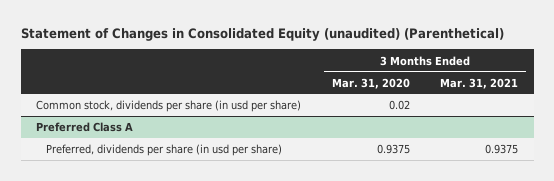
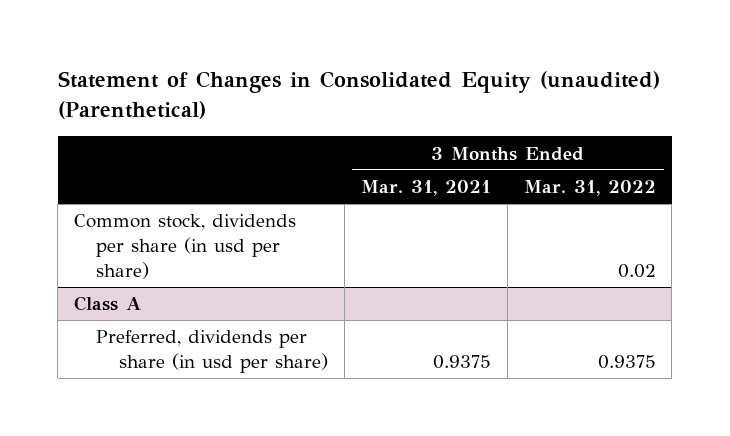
- | 3 Months Ended Mar. 31, 2020 | 3 Months Ended Mar. 31, 2021
+ | 3 Months Ended Mar. 31, 2021 | 3 Months Ended Mar. 31, 2022
- Preferred Class A
+ Class A

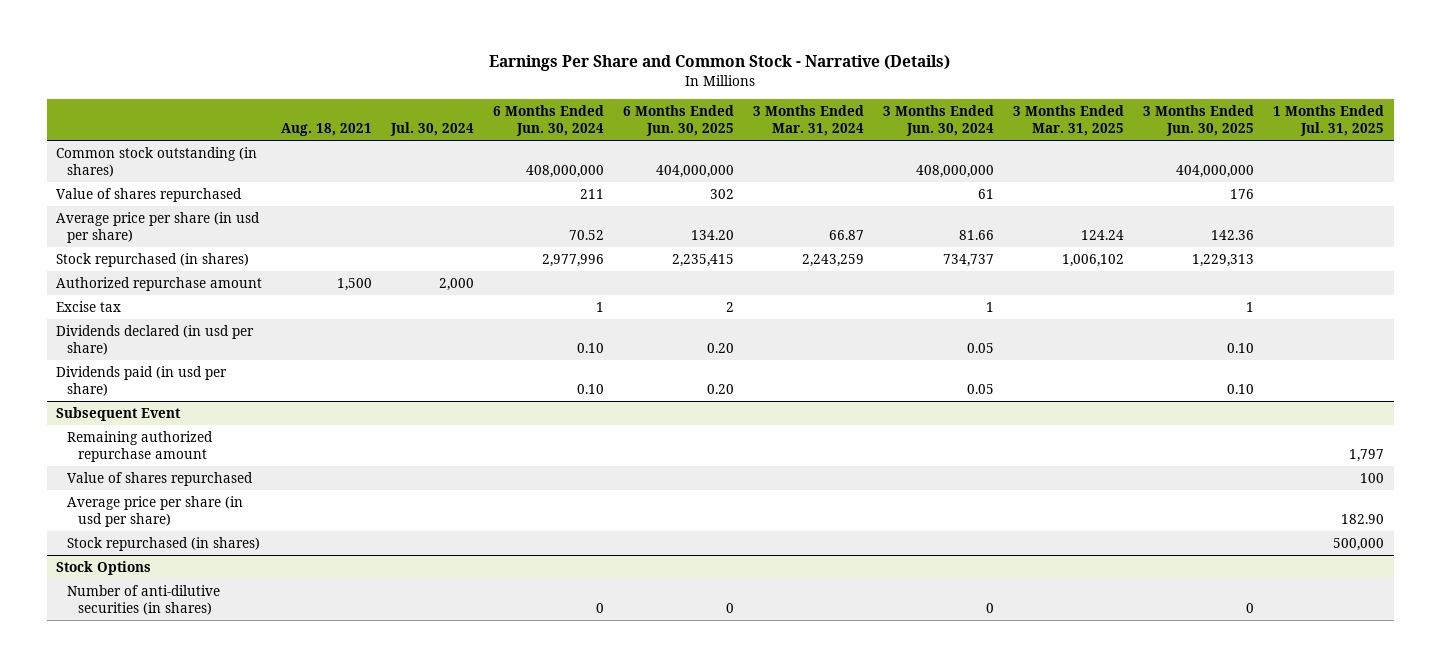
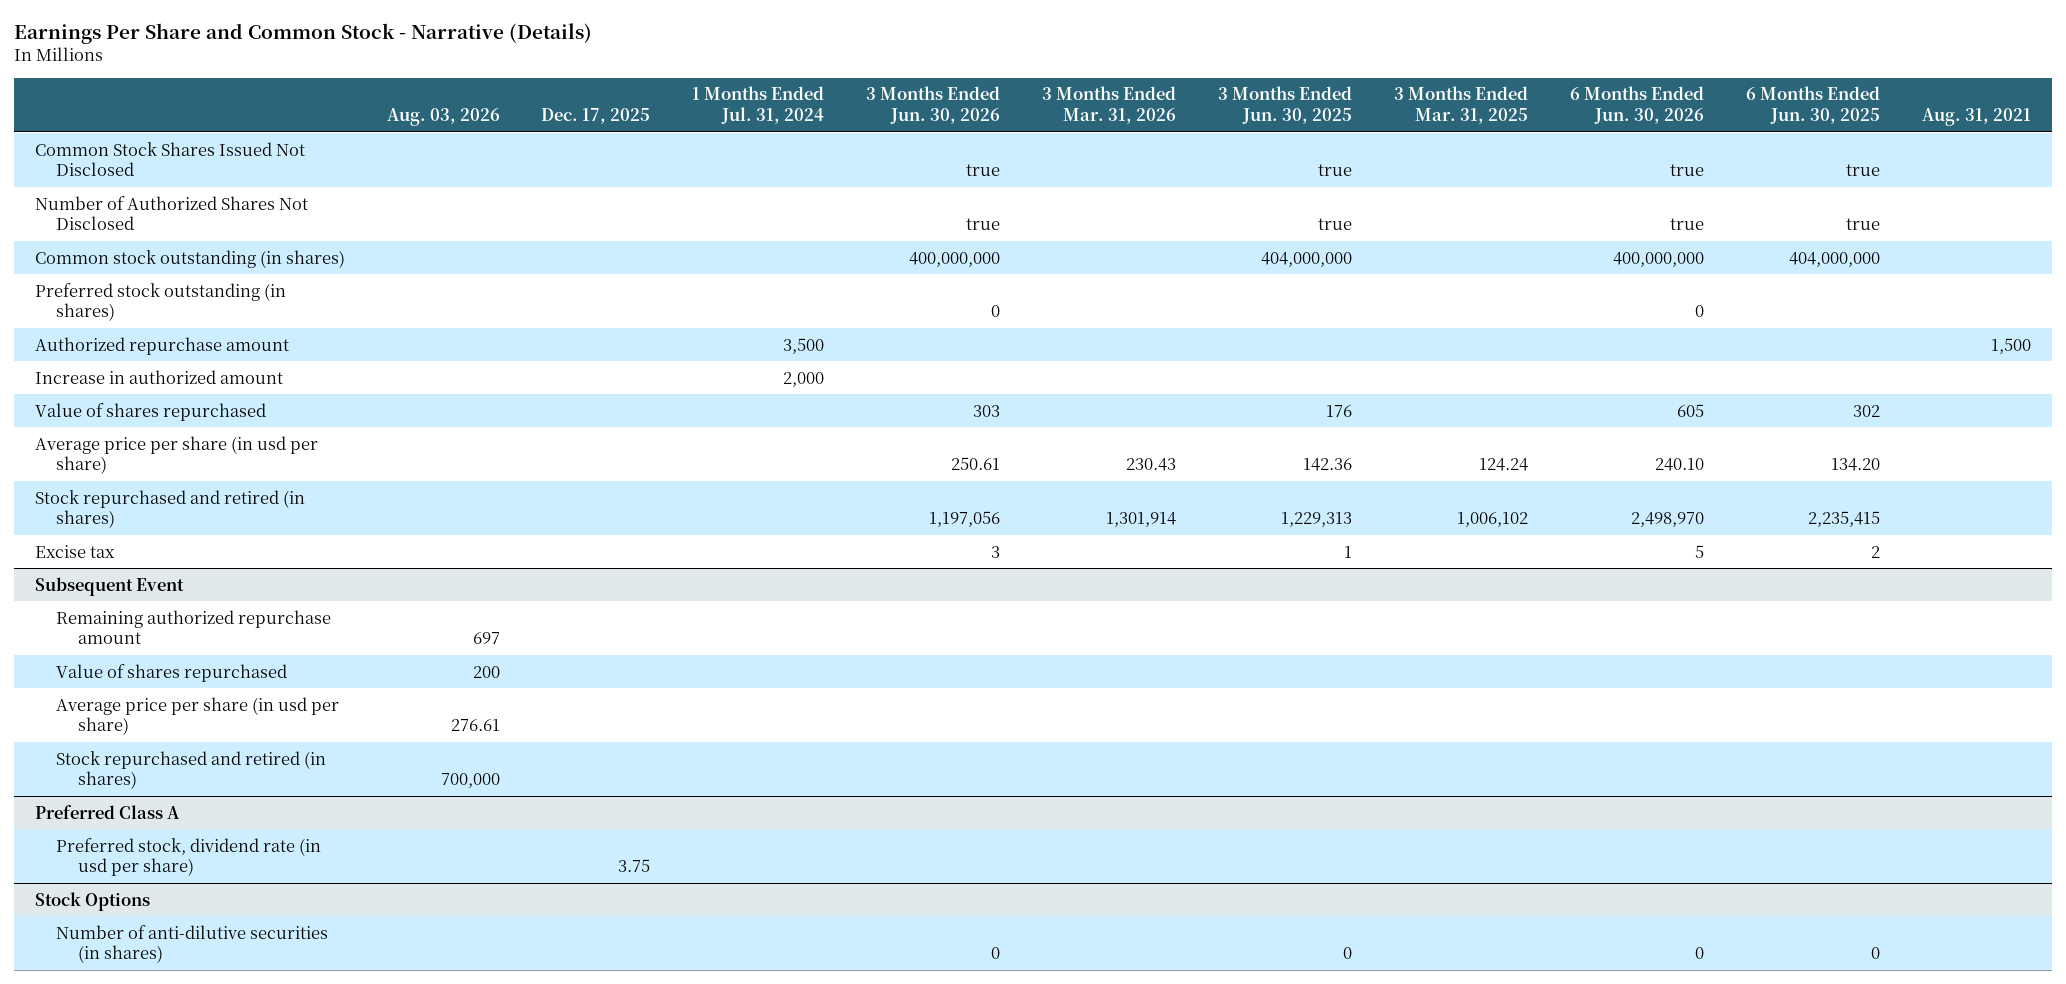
- | Aug. 18, 2021 | Jul. 30, 2024 | 6 Months Ended Jun. 30, 2024 | 6 Months Ended Jun. 30, 2025 | 3 Months Ended Mar. 31, 2024 | 3 Months Ended Jun. 30, 2024 | 3 Months Ended Mar. 31, 2025 | 3 Months Ended Jun. 30, 2025 | 1 Months Ended Jul. 31, 2025
+ | Aug. 03, 2026 | Dec. 17, 2025 | 1 Months Ended Jul. 31, 2024 | 3 Months Ended Jun. 30, 2026 | 3 Months Ended Mar. 31, 2026 | 3 Months Ended Jun. 30, 2025 | 3 Months Ended Mar. 31, 2025 | 6 Months Ended Jun. 30, 2026 | 6 Months Ended Jun. 30, 2025 | Aug. 31, 2021
+ Common Stock Shares Issued Not Disclosed | | | | true | | true | | true | true |
+ Number of Authorized Shares Not Disclosed | | | | true | | true | | true | true |
+ Preferred stock outstanding (in shares) | | | | 0 | | | | 0 | |
moved up: Authorized repurchase amount | | | 3,500 | | | | | | | 1,500
+ Increase in authorized amount | | | 2,000 | | | | | | |
- Stock repurchased (in shares) | | | 2,977,996 | 2,235,415 | 2,243,259 | 734,737 | 1,006,102 | 1,229,313 |
+ Stock repurchased and retired (in shares) | | | | 1,197,056 | 1,301,914 | 1,229,313 | 1,006,102 | 2,498,970 | 2,235,415 |
- Dividends declared (in usd per share) | | | 0.10 | 0.20 | | 0.05 | | 0.10 |
- Dividends paid (in usd per share) | | | 0.10 | 0.20 | | 0.05 | | 0.10 |
@ Subsequent Event
- Stock repurchased (in shares) | | | | | | | | | 500,000
+ Stock repurchased and retired (in shares) | 700,000 | | | | | | | | |
+ Preferred Class A
+ Preferred stock, dividend rate (in usd per share) | | 3.75 | | | | | | | |

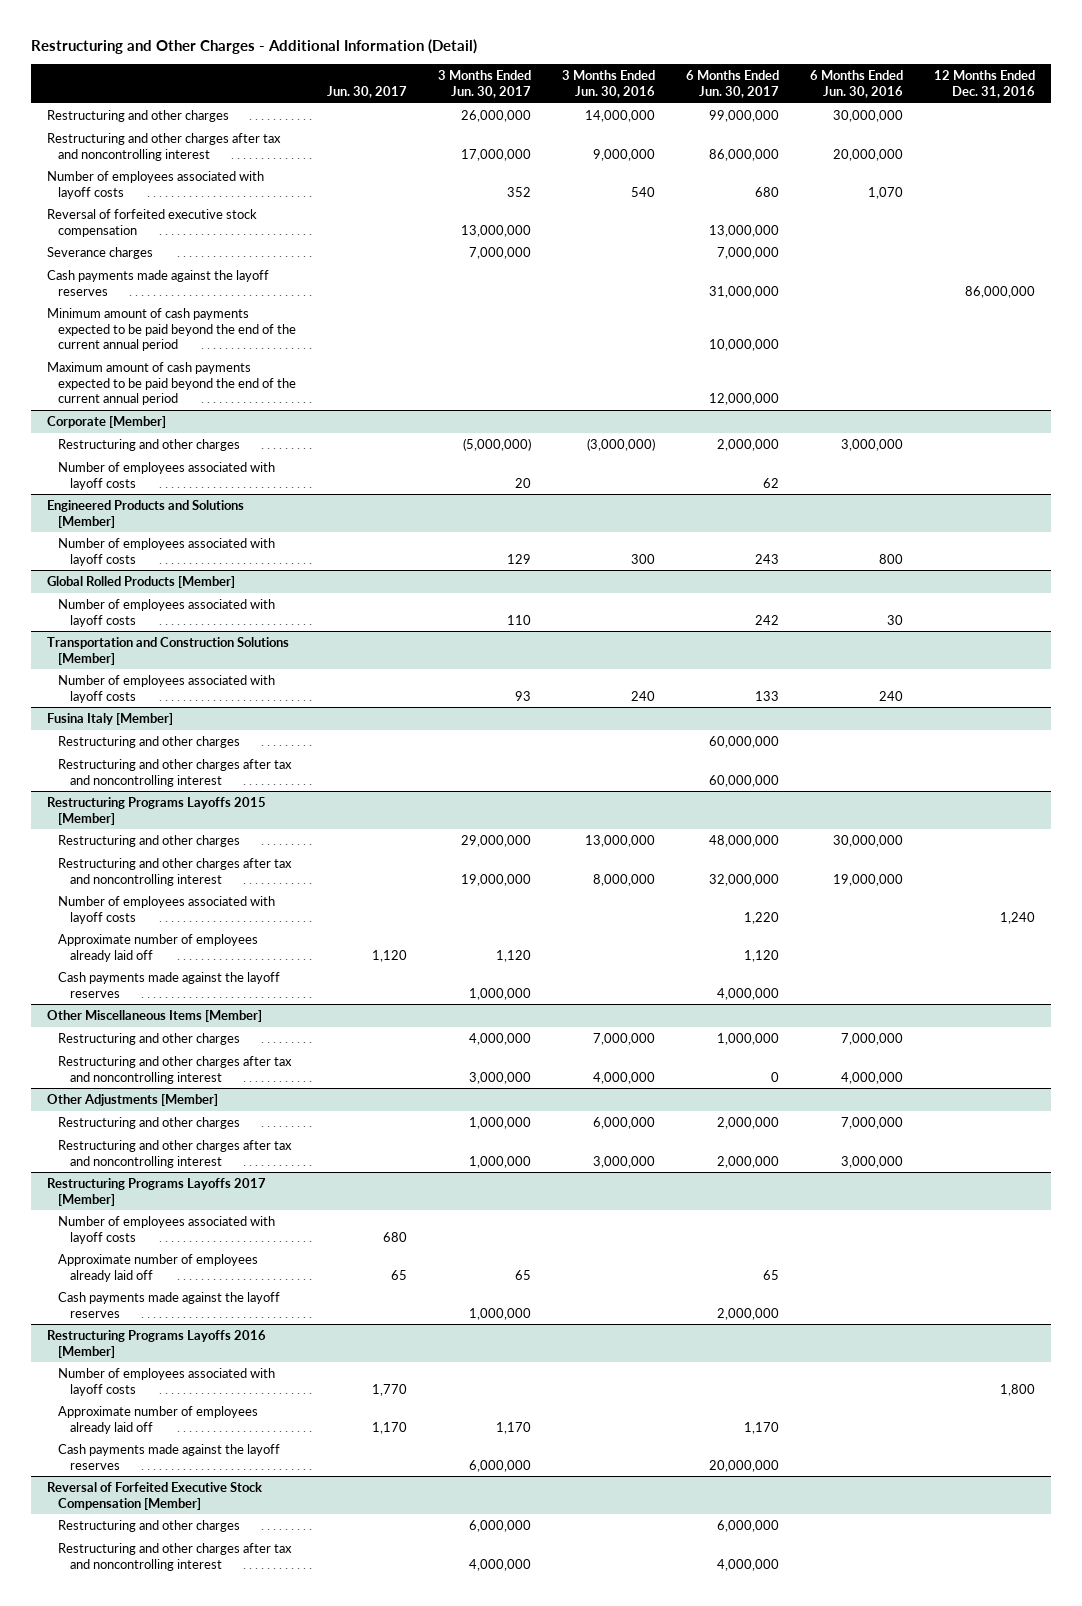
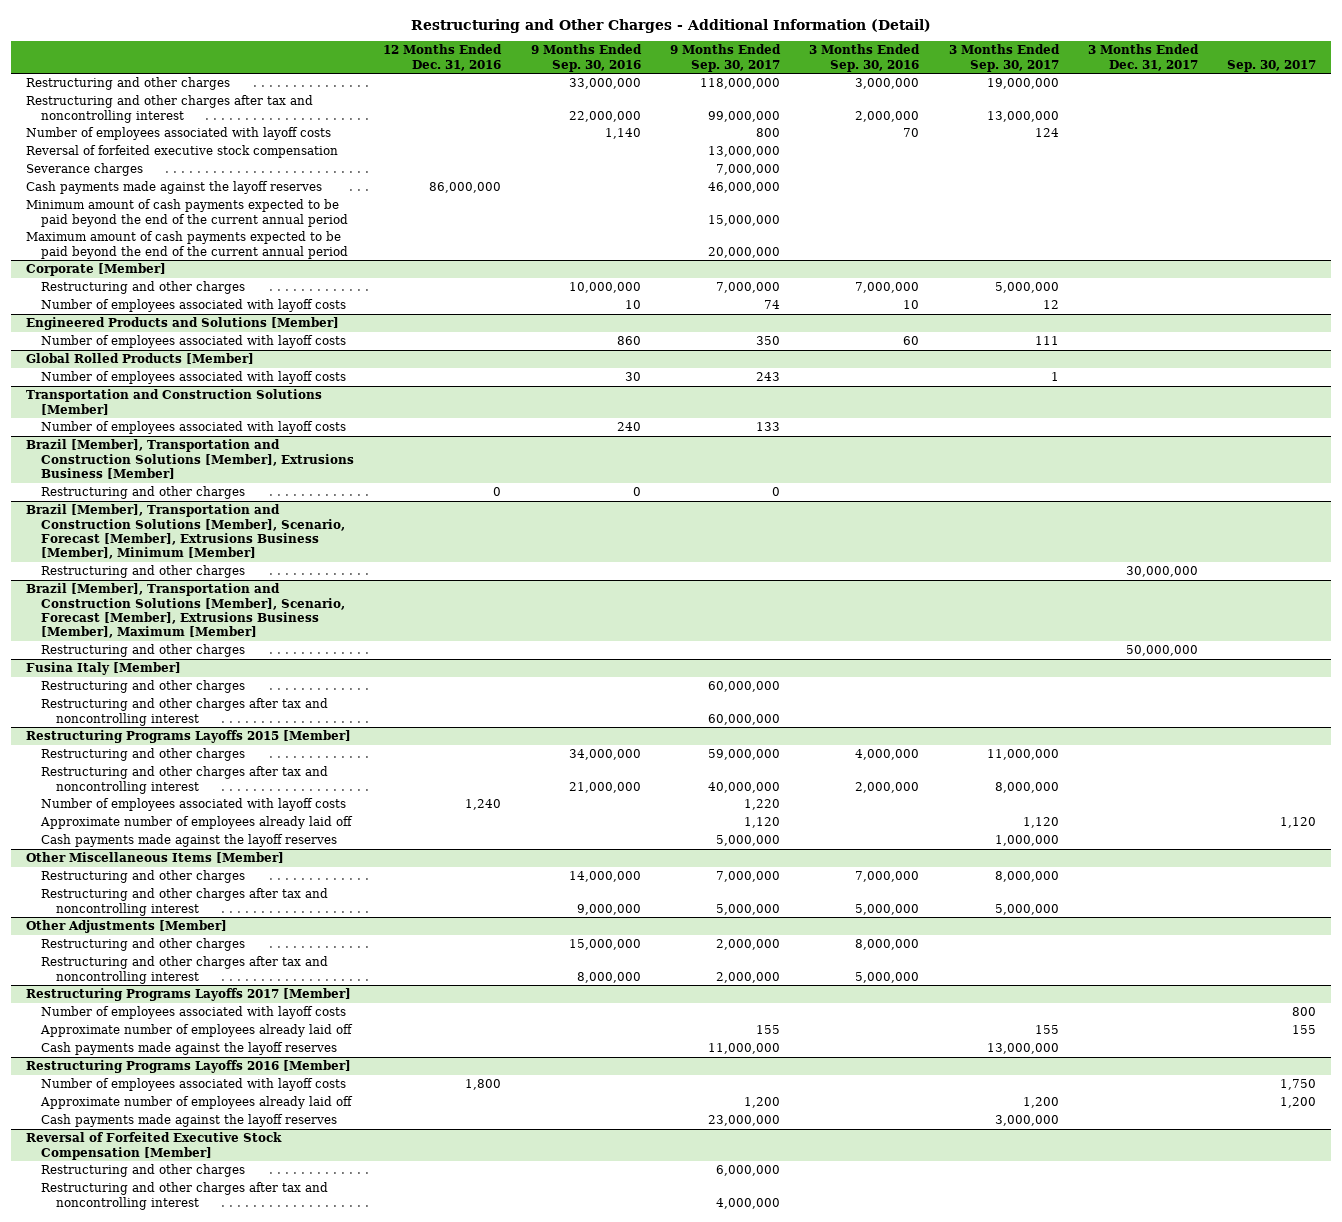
- | Jun. 30, 2017 | 3 Months Ended Jun. 30, 2017 | 3 Months Ended Jun. 30, 2016 | 6 Months Ended Jun. 30, 2017 | 6 Months Ended Jun. 30, 2016 | 12 Months Ended Dec. 31, 2016
+ | 12 Months Ended Dec. 31, 2016 | 9 Months Ended Sep. 30, 2016 | 9 Months Ended Sep. 30, 2017 | 3 Months Ended Sep. 30, 2016 | 3 Months Ended Sep. 30, 2017 | 3 Months Ended Dec. 31, 2017 | Sep. 30, 2017
+ Brazil [Member], Transportation and Construction Solutions [Member], Extrusions Business [Member]
+ Restructuring and other charges | 0 | 0 | 0 | | | |
+ Brazil [Member], Transportation and Construction Solutions [Member], Scenario, Forecast [Member], Extrusions Business [Member], Minimum [Member]
+ Restructuring and other charges | | | | | | 30,000,000 |
+ Brazil [Member], Transportation and Construction Solutions [Member], Scenario, Forecast [Member], Extrusions Business [Member], Maximum [Member]
+ Restructuring and other charges | | | | | | 50,000,000 |

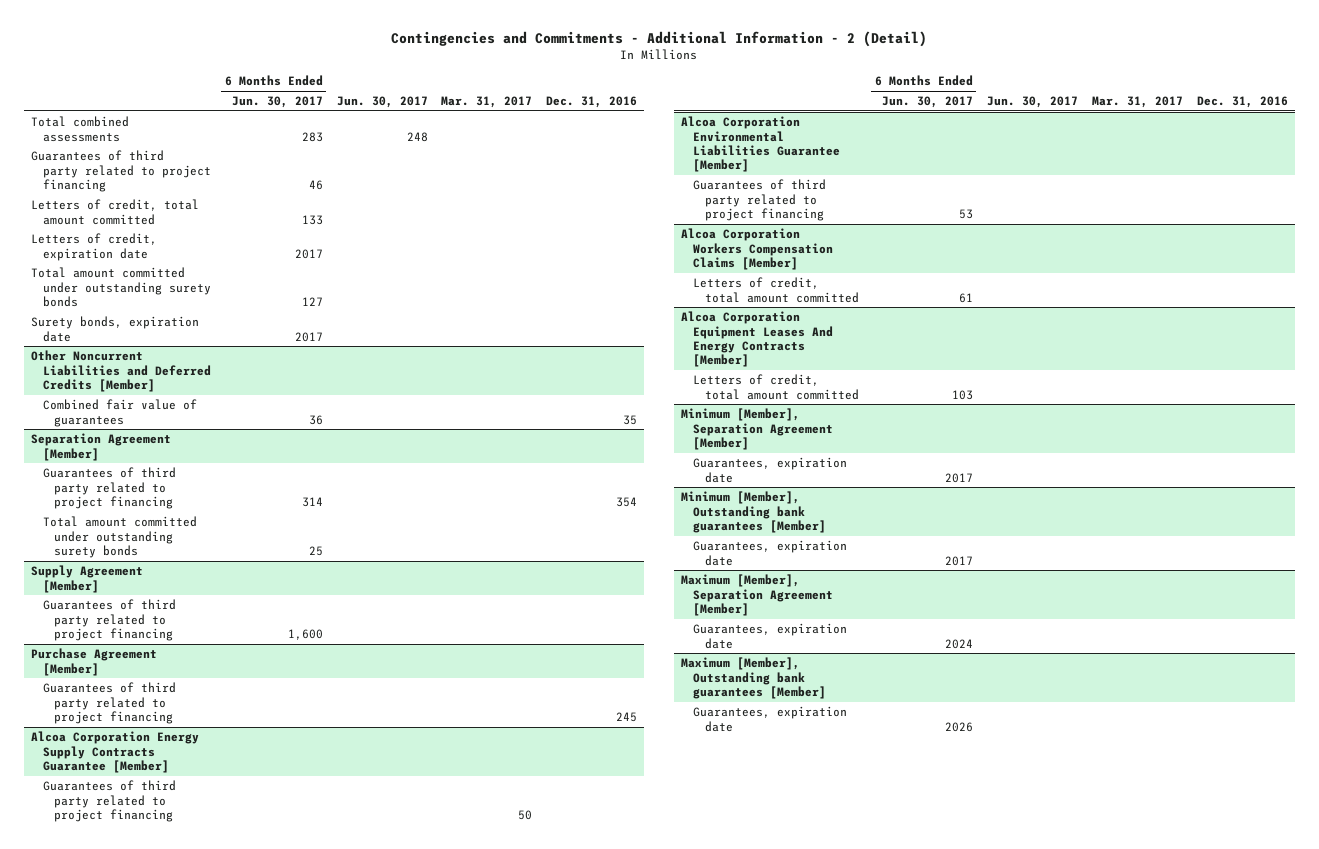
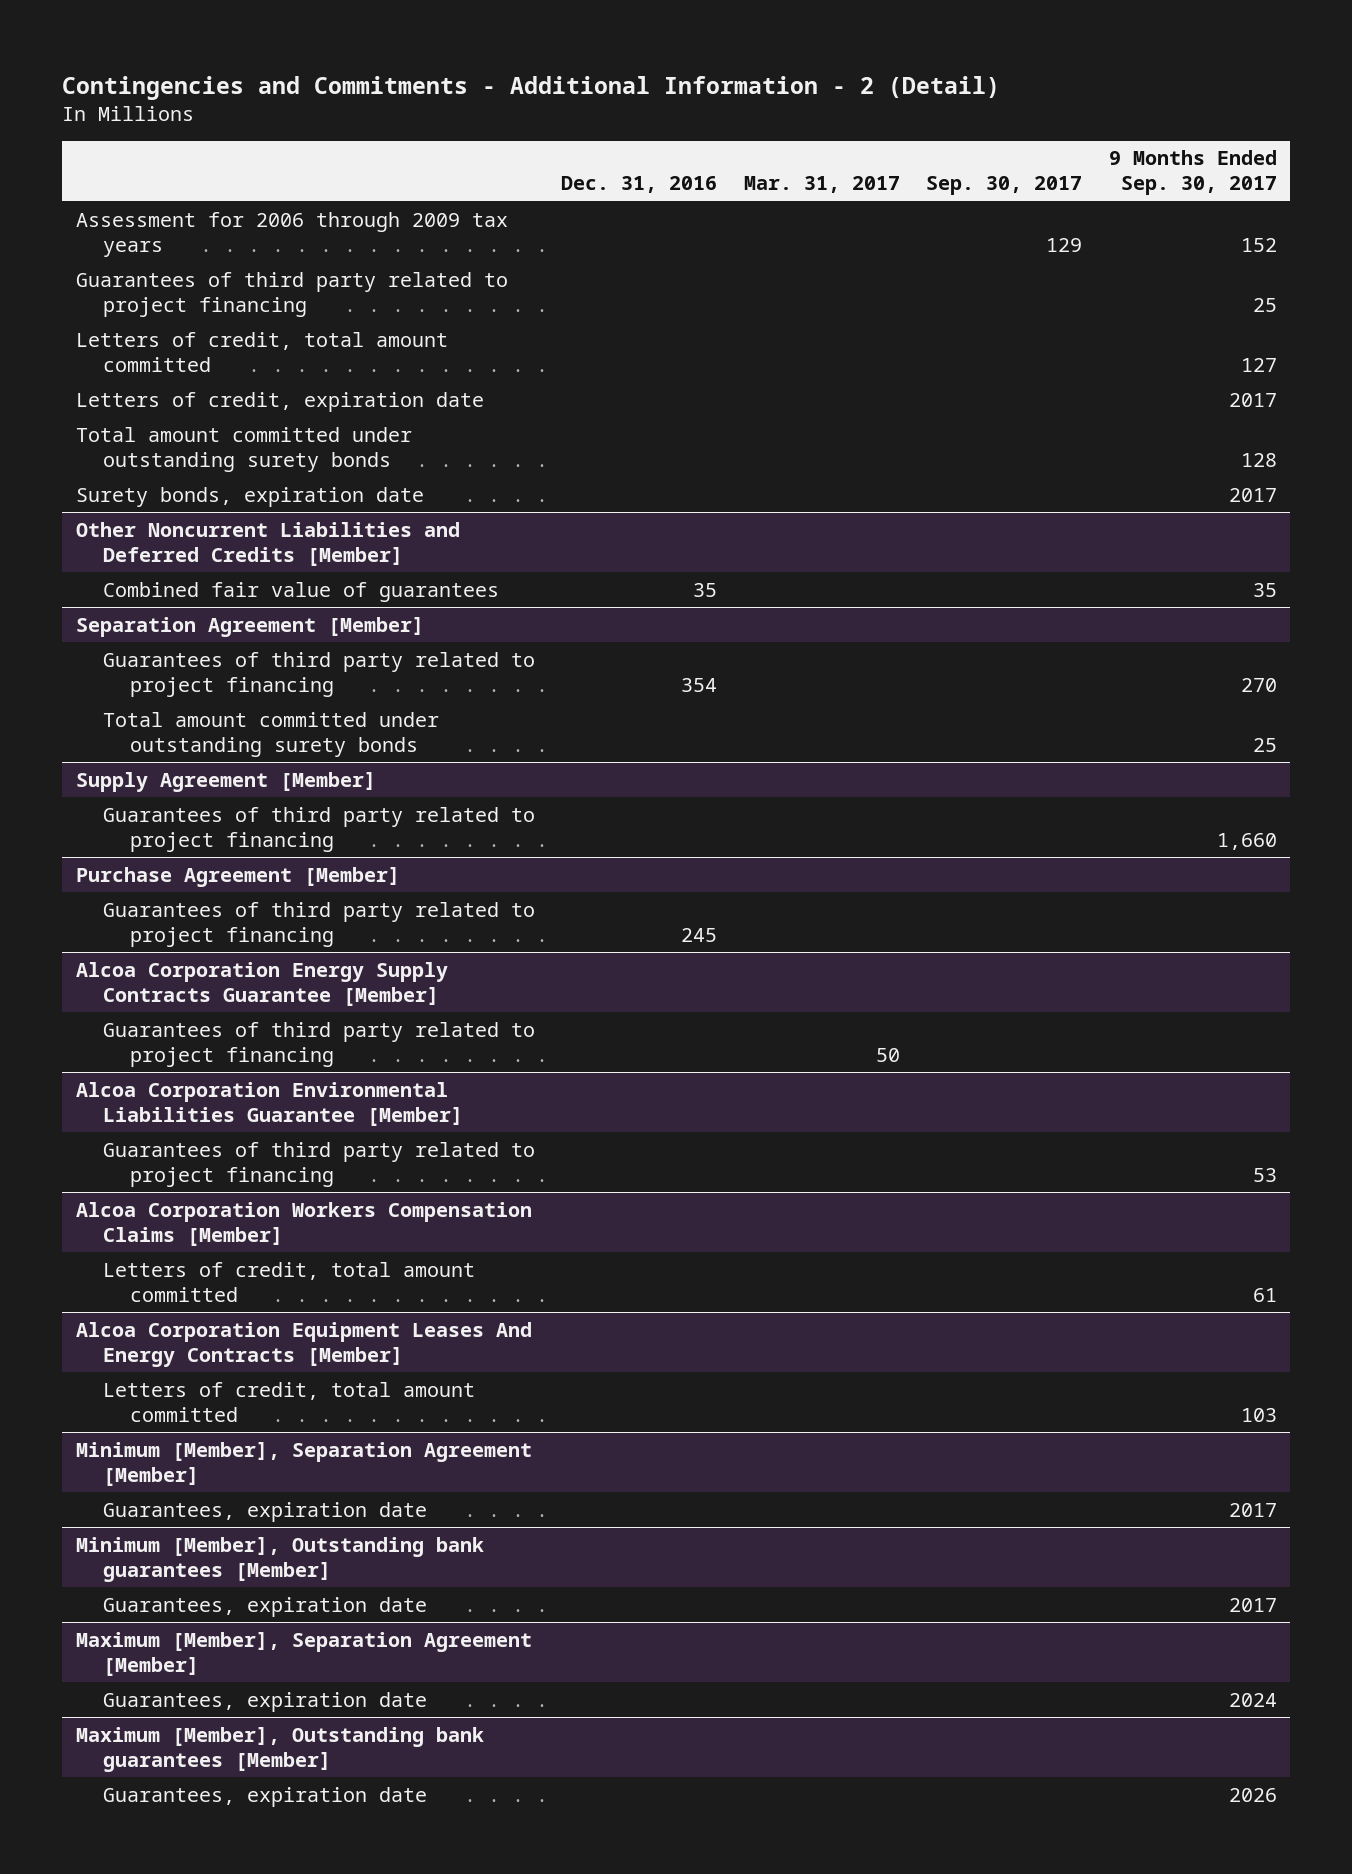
- | 6 Months Ended Jun. 30, 2017 | Jun. 30, 2017 | Mar. 31, 2017 | Dec. 31, 2016
+ | Dec. 31, 2016 | Mar. 31, 2017 | Sep. 30, 2017 | 9 Months Ended Sep. 30, 2017
- Total combined assessments | 283 | 248 | |
+ Assessment for 2006 through 2009 tax years | | | 129 | 152

